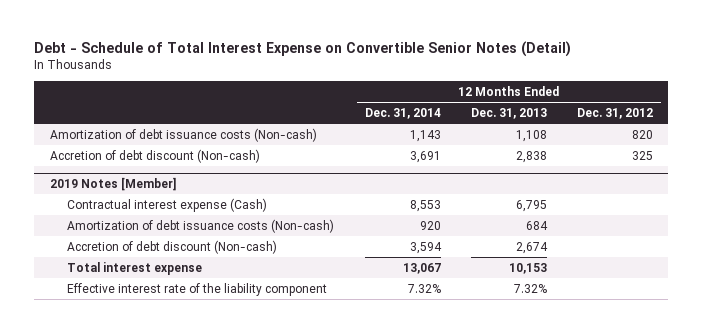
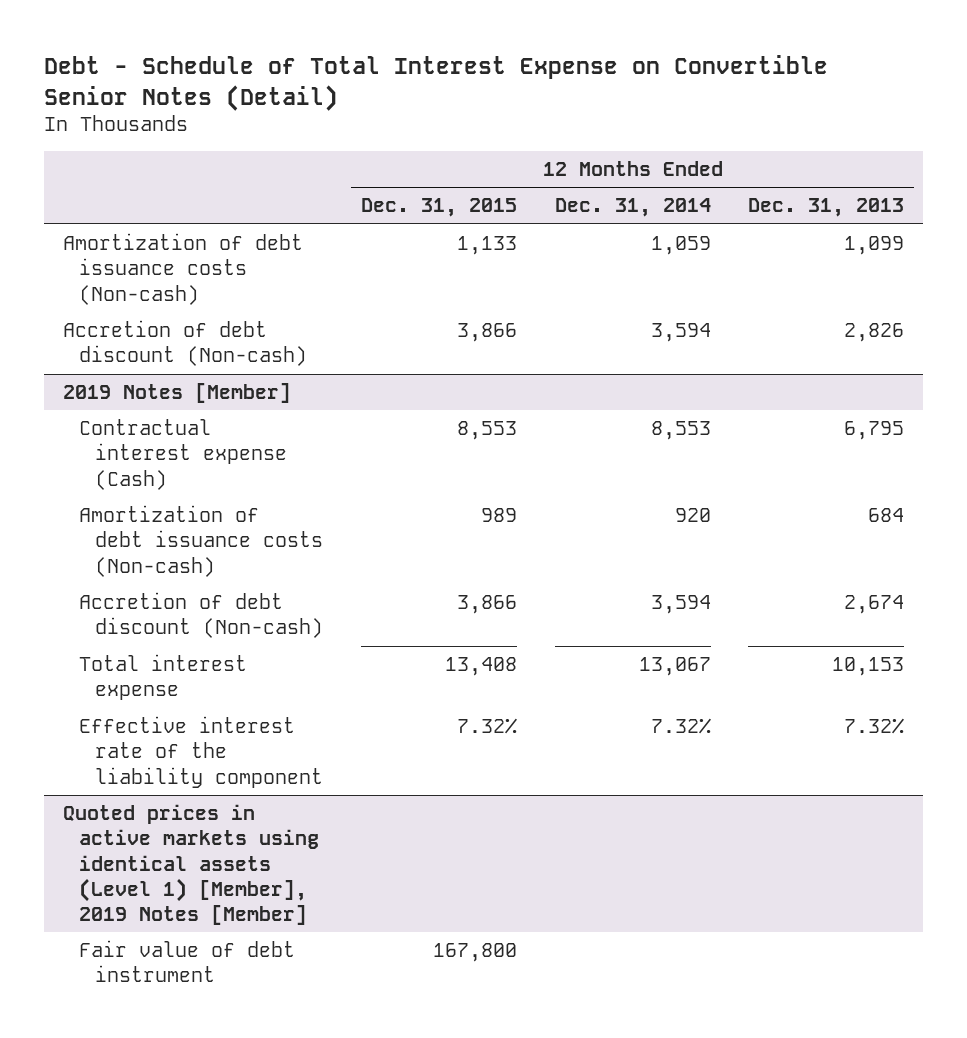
- | 12 Months Ended Dec. 31, 2014 | 12 Months Ended Dec. 31, 2013 | 12 Months Ended Dec. 31, 2012
+ | 12 Months Ended Dec. 31, 2015 | 12 Months Ended Dec. 31, 2014 | 12 Months Ended Dec. 31, 2013
- Amortization of debt issuance costs (Non-cash) | 1,143 | 1,108 | 820
- Accretion of debt discount (Non-cash) | 3,691 | 2,838 | 325
+ Amortization of debt issuance costs (Non-cash) | 1,133 | 1,059 | 1,099
+ Accretion of debt discount (Non-cash) | 3,866 | 3,594 | 2,826
+ Quoted prices in active markets using identical assets (Level 1) [Member], 2019 Notes [Member]
+ Fair value of debt instrument | 167,800 | |

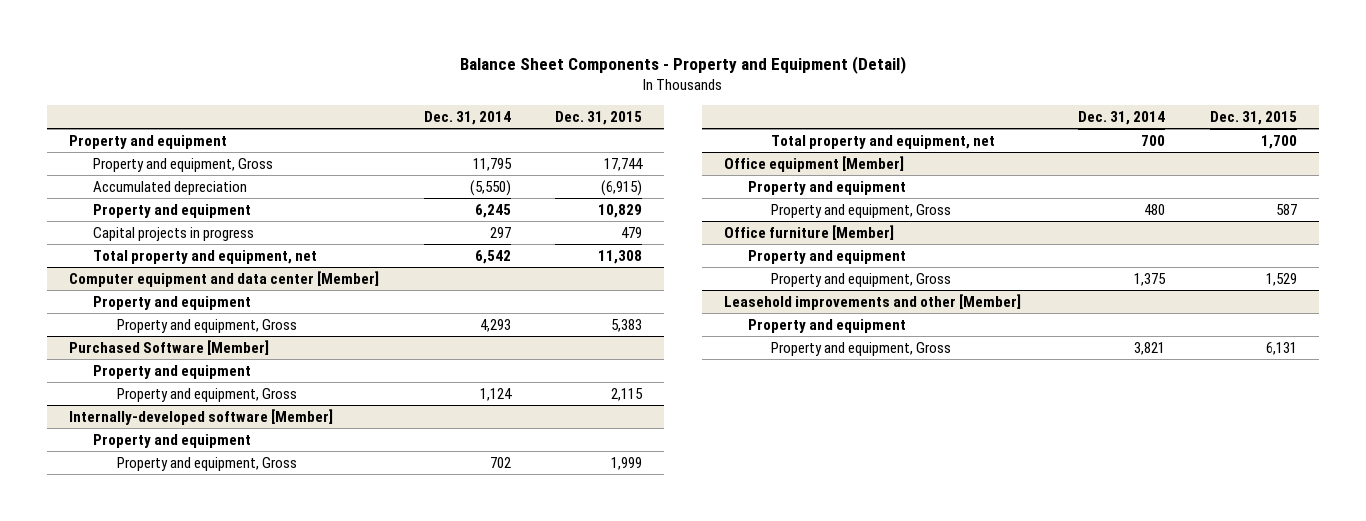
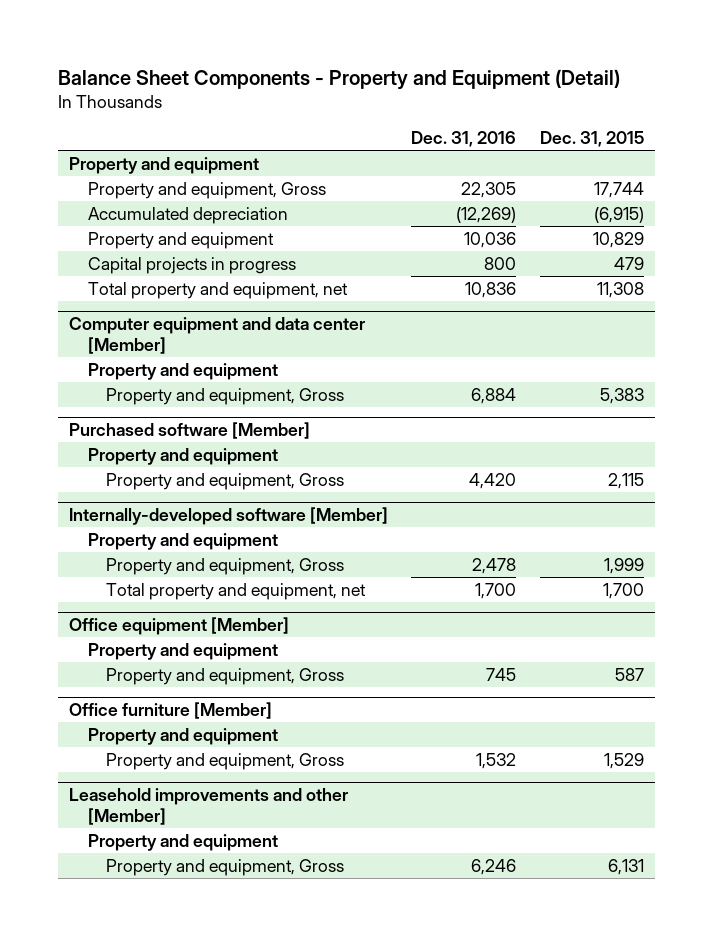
- | Dec. 31, 2014 | Dec. 31, 2015
+ | Dec. 31, 2016 | Dec. 31, 2015
- Purchased Software [Member]
+ Purchased software [Member]

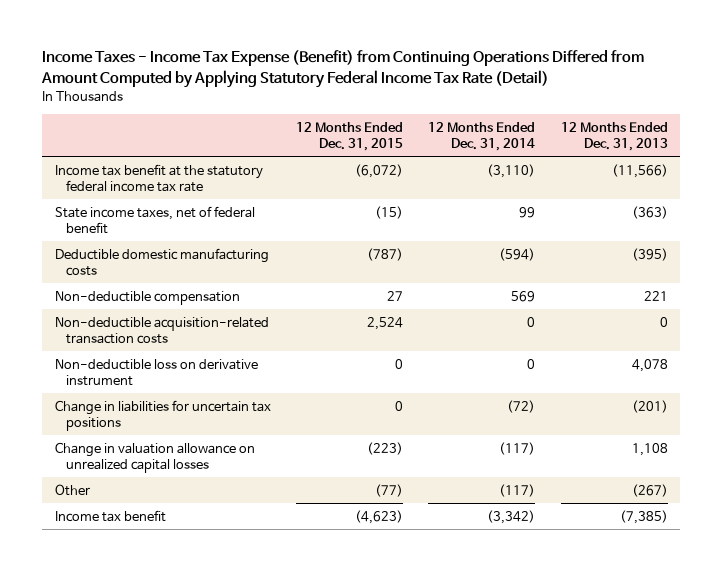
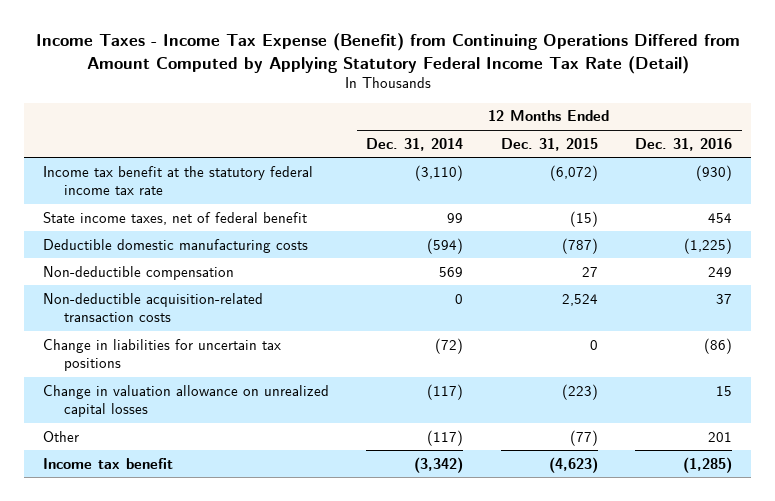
- | 12 Months Ended Dec. 31, 2015 | 12 Months Ended Dec. 31, 2014 | 12 Months Ended Dec. 31, 2013
+ | 12 Months Ended Dec. 31, 2014 | 12 Months Ended Dec. 31, 2015 | 12 Months Ended Dec. 31, 2016
- Non-deductible loss on derivative instrument | 0 | 0 | 4,078

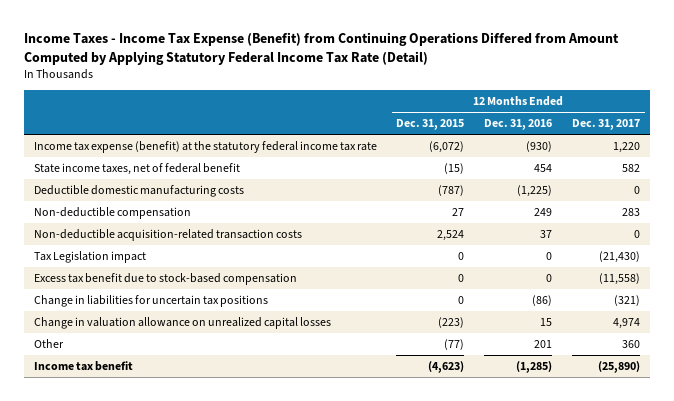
- | 12 Months Ended Dec. 31, 2014 | 12 Months Ended Dec. 31, 2015 | 12 Months Ended Dec. 31, 2016
+ | 12 Months Ended Dec. 31, 2015 | 12 Months Ended Dec. 31, 2016 | 12 Months Ended Dec. 31, 2017
- Income tax benefit at the statutory federal income tax rate | (3,110) | (6,072) | (930)
+ Income tax expense (benefit) at the statutory federal income tax rate | (6,072) | (930) | 1,220
+ Tax Legislation impact | 0 | 0 | (21,430)
+ Excess tax benefit due to stock-based compensation | 0 | 0 | (11,558)

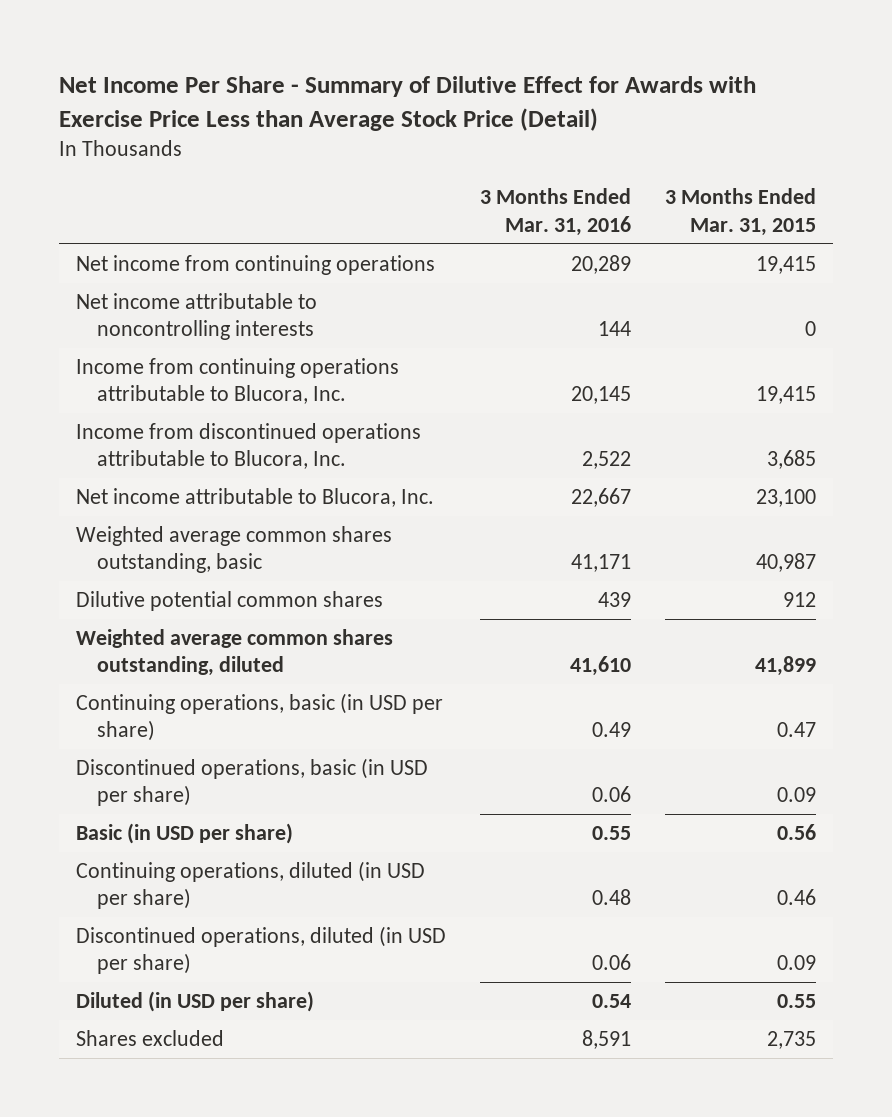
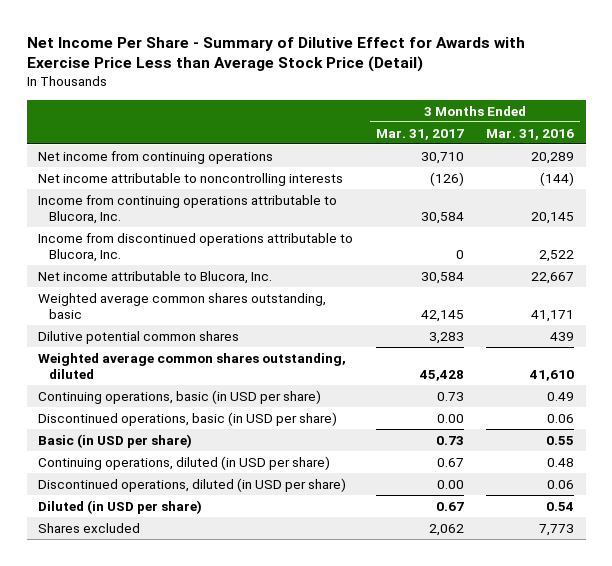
- | 3 Months Ended Mar. 31, 2016 | 3 Months Ended Mar. 31, 2015
+ | 3 Months Ended Mar. 31, 2017 | 3 Months Ended Mar. 31, 2016
- Net income attributable to noncontrolling interests | 144 | 0
+ Net income attributable to noncontrolling interests | (126) | (144)
- Shares excluded | 8,591 | 2,735
+ Shares excluded | 2,062 | 7,773

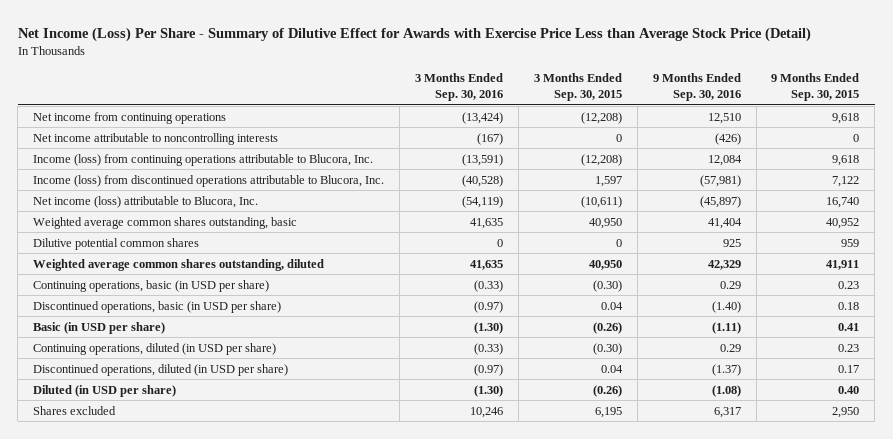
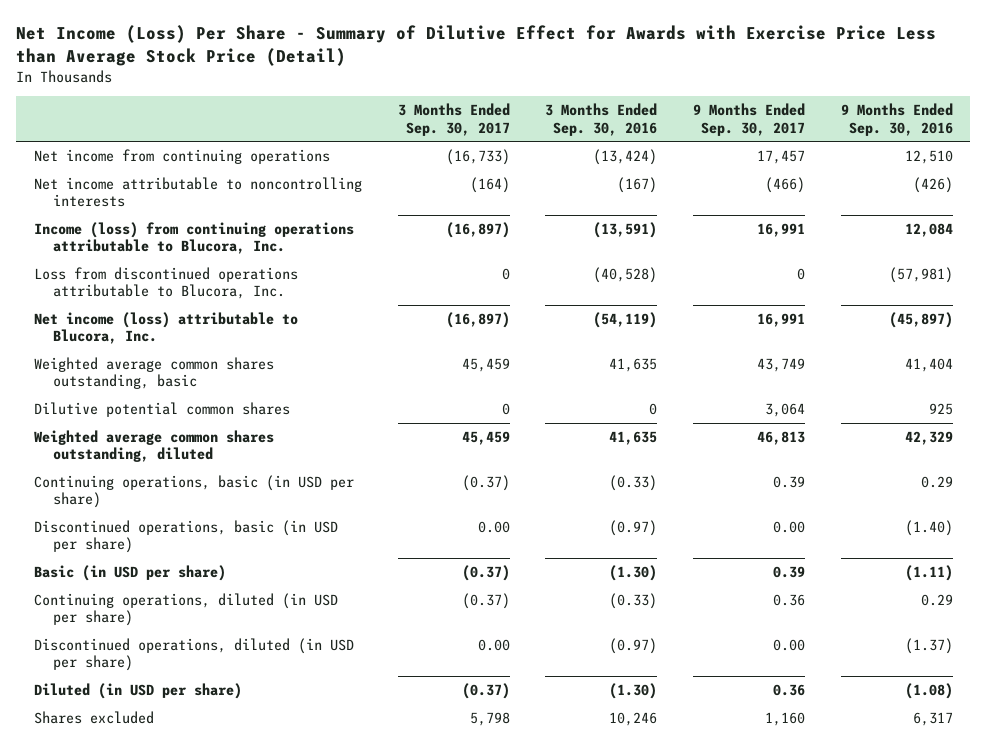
- | 3 Months Ended Sep. 30, 2016 | 3 Months Ended Sep. 30, 2015 | 9 Months Ended Sep. 30, 2016 | 9 Months Ended Sep. 30, 2015
+ | 3 Months Ended Sep. 30, 2017 | 3 Months Ended Sep. 30, 2016 | 9 Months Ended Sep. 30, 2017 | 9 Months Ended Sep. 30, 2016
- Income (loss) from discontinued operations attributable to Blucora, Inc. | (40,528) | 1,597 | (57,981) | 7,122
+ Loss from discontinued operations attributable to Blucora, Inc. | 0 | (40,528) | 0 | (57,981)

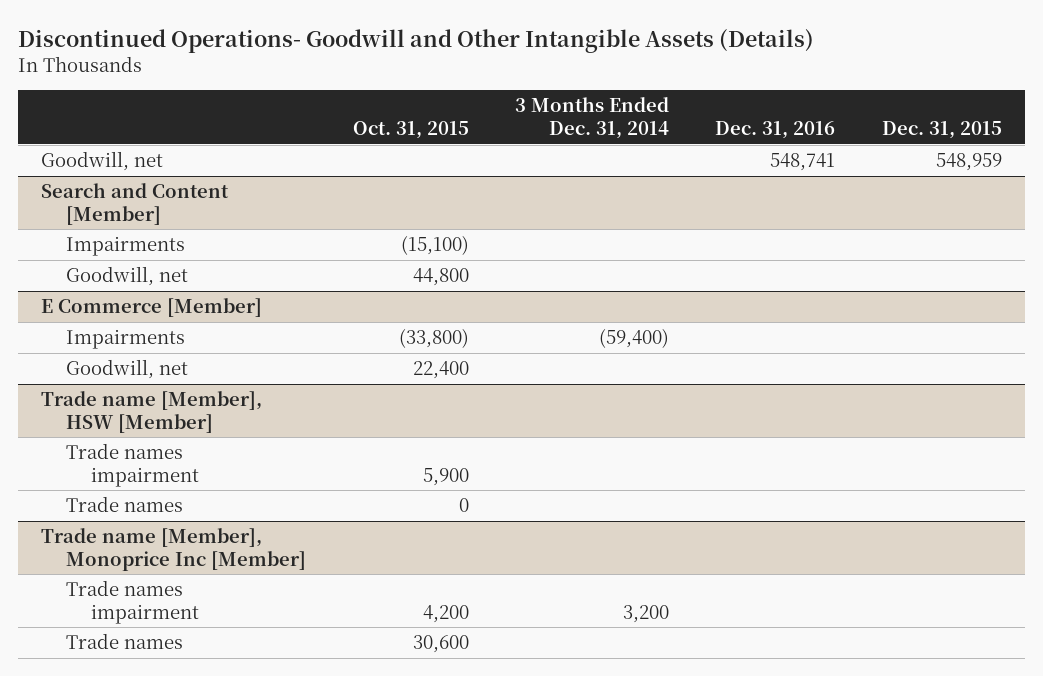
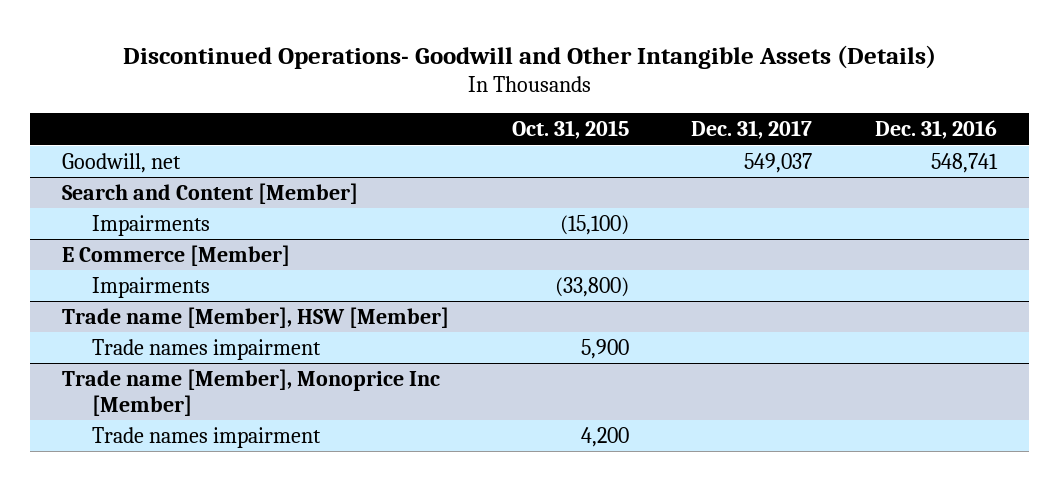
- | Oct. 31, 2015 | 3 Months Ended Dec. 31, 2014 | Dec. 31, 2016 | Dec. 31, 2015
+ | Oct. 31, 2015 | Dec. 31, 2017 | Dec. 31, 2016
@ Search and Content [Member]
- Goodwill, net | 44,800 | | |
@ E Commerce [Member]
- Goodwill, net | 22,400 | | |
@ Trade name [Member], HSW [Member]
- Trade names | 0 | | |
@ Trade name [Member], Monoprice Inc [Member]
- Trade names | 30,600 | | |

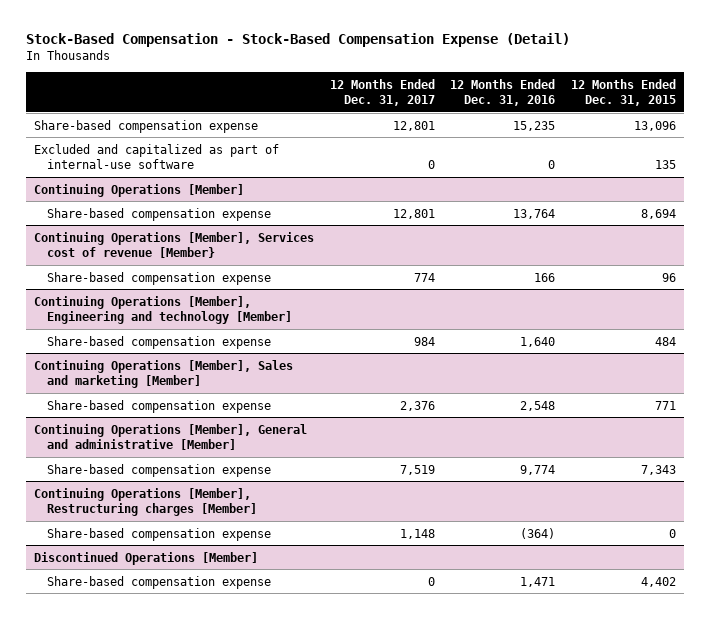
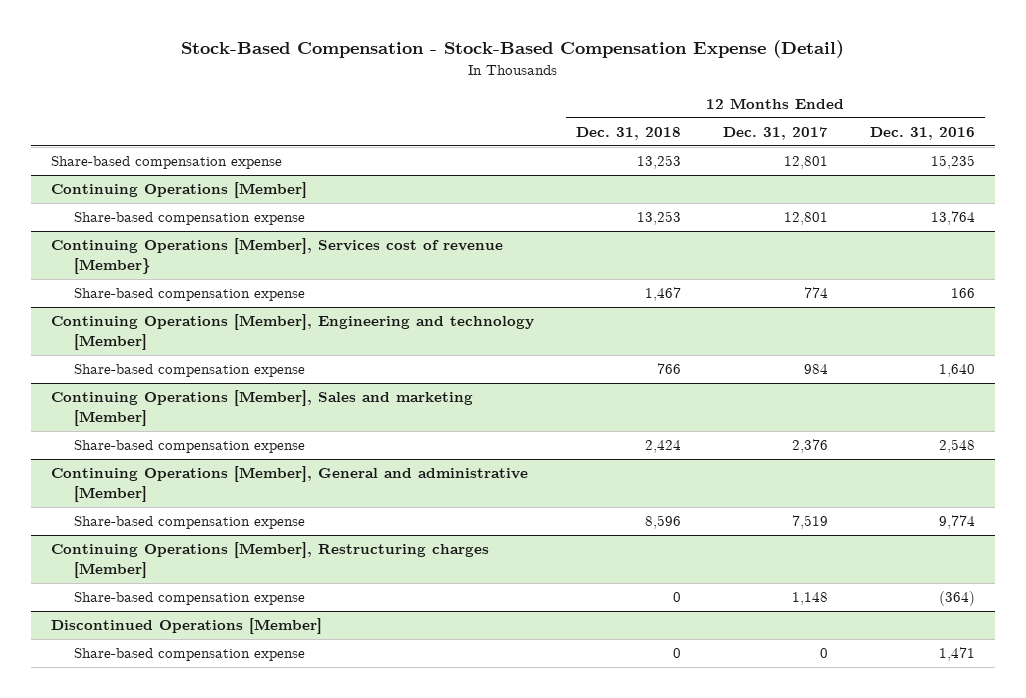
- | 12 Months Ended Dec. 31, 2017 | 12 Months Ended Dec. 31, 2016 | 12 Months Ended Dec. 31, 2015
+ | 12 Months Ended Dec. 31, 2018 | 12 Months Ended Dec. 31, 2017 | 12 Months Ended Dec. 31, 2016
- Excluded and capitalized as part of internal-use software | 0 | 0 | 135

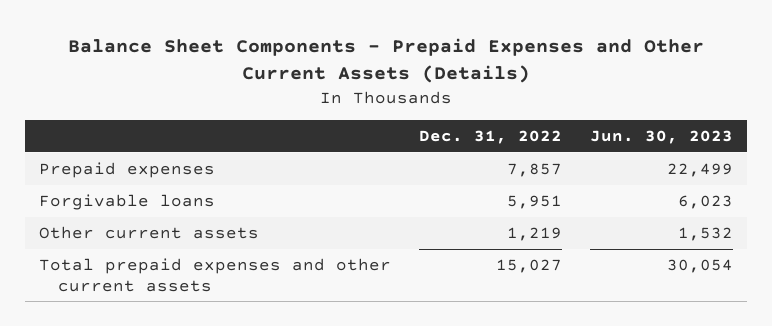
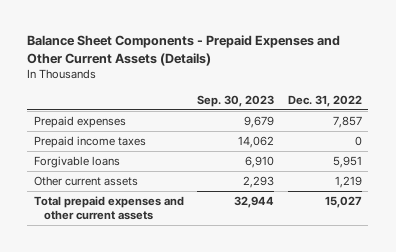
- | Dec. 31, 2022 | Jun. 30, 2023
+ | Sep. 30, 2023 | Dec. 31, 2022
+ Prepaid income taxes | 14,062 | 0

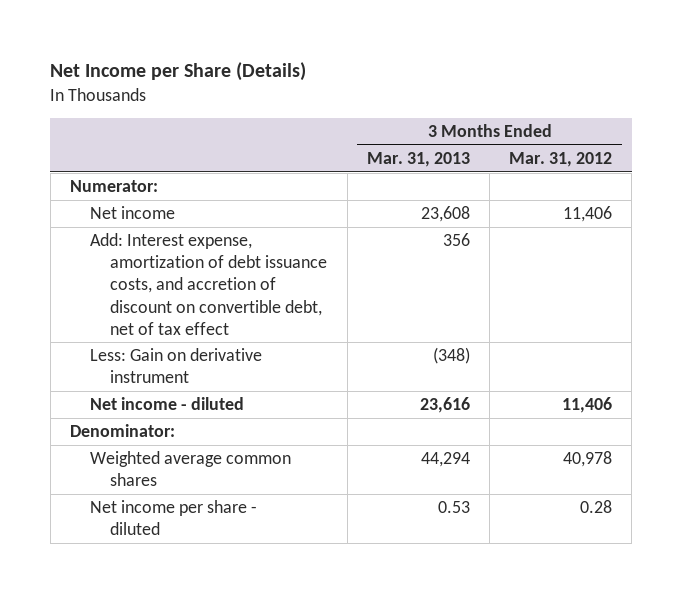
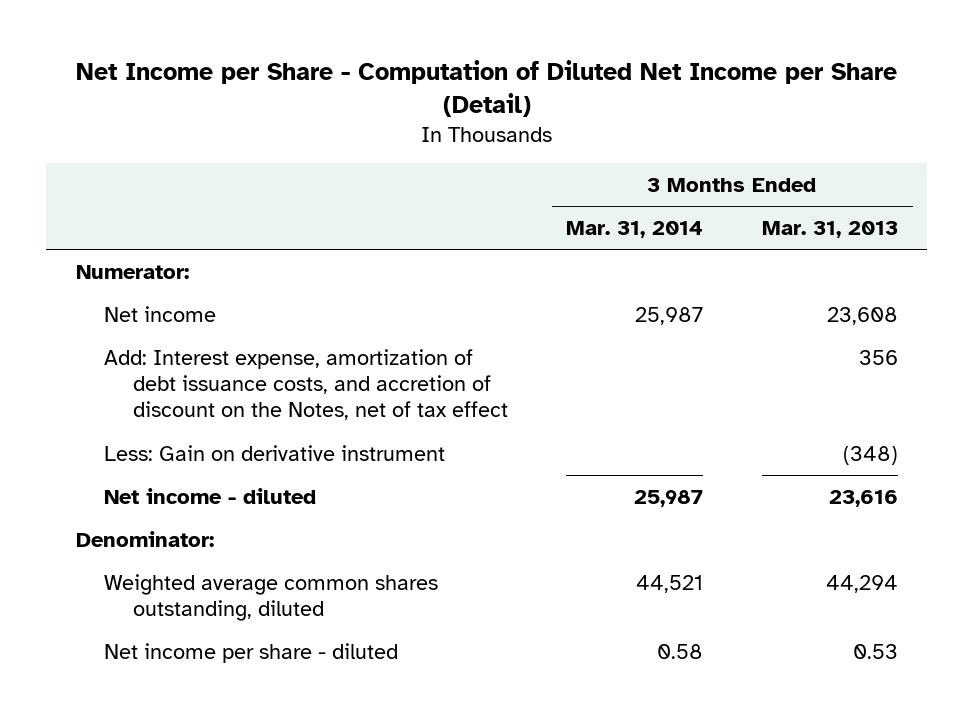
- Net Income per Share (Details)
+ Net Income per Share - Computation of Diluted Net Income per Share (Detail)
- | 3 Months Ended Mar. 31, 2013 | 3 Months Ended Mar. 31, 2012
+ | 3 Months Ended Mar. 31, 2014 | 3 Months Ended Mar. 31, 2013
- Add: Interest expense, amortization of debt issuance costs, and accretion of discount on convertible debt, net of tax effect | 356 |
+ Add: Interest expense, amortization of debt issuance costs, and accretion of discount on the Notes, net of tax effect | | 356
- Weighted average common shares | 44,294 | 40,978
+ Weighted average common shares outstanding, diluted | 44,521 | 44,294

